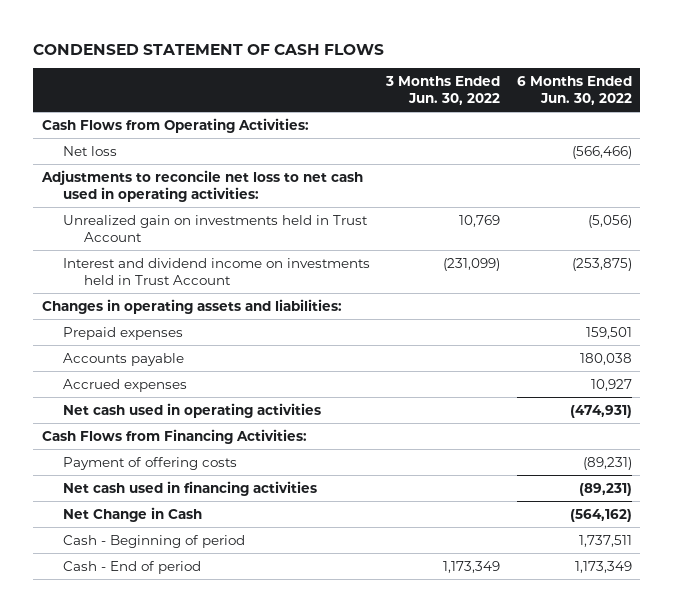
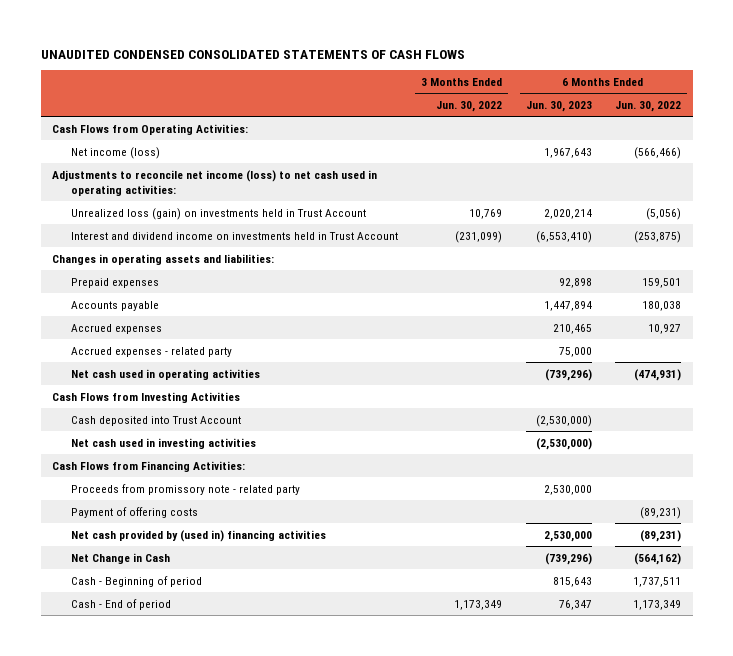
- CONDENSED STATEMENT OF CASH FLOWS
+ UNAUDITED CONDENSED CONSOLIDATED STATEMENTS OF CASH FLOWS
- | 3 Months Ended Jun. 30, 2022 | 6 Months Ended Jun. 30, 2022
+ | 3 Months Ended Jun. 30, 2022 | 6 Months Ended Jun. 30, 2023 | 6 Months Ended Jun. 30, 2022
- Net loss | | (566,466)
- Adjustments to reconcile net loss to net cash used in operating activities:
- Unrealized gain on investments held in Trust Account | 10,769 | (5,056)
+ Net income (loss) | | 1,967,643 | (566,466)
+ Adjustments to reconcile net income (loss) to net cash used in operating activities:
+ Unrealized loss (gain) on investments held in Trust Account | 10,769 | 2,020,214 | (5,056)
+ Accrued expenses - related party | | 75,000 |
+ Cash Flows from Investing Activities
+ Cash deposited into Trust Account | | (2,530,000) |
+ Net cash used in investing activities | | (2,530,000) |
+ Proceeds from promissory note - related party | | 2,530,000 |
- Net cash used in financing activities | | (89,231)
+ Net cash provided by (used in) financing activities | | 2,530,000 | (89,231)

